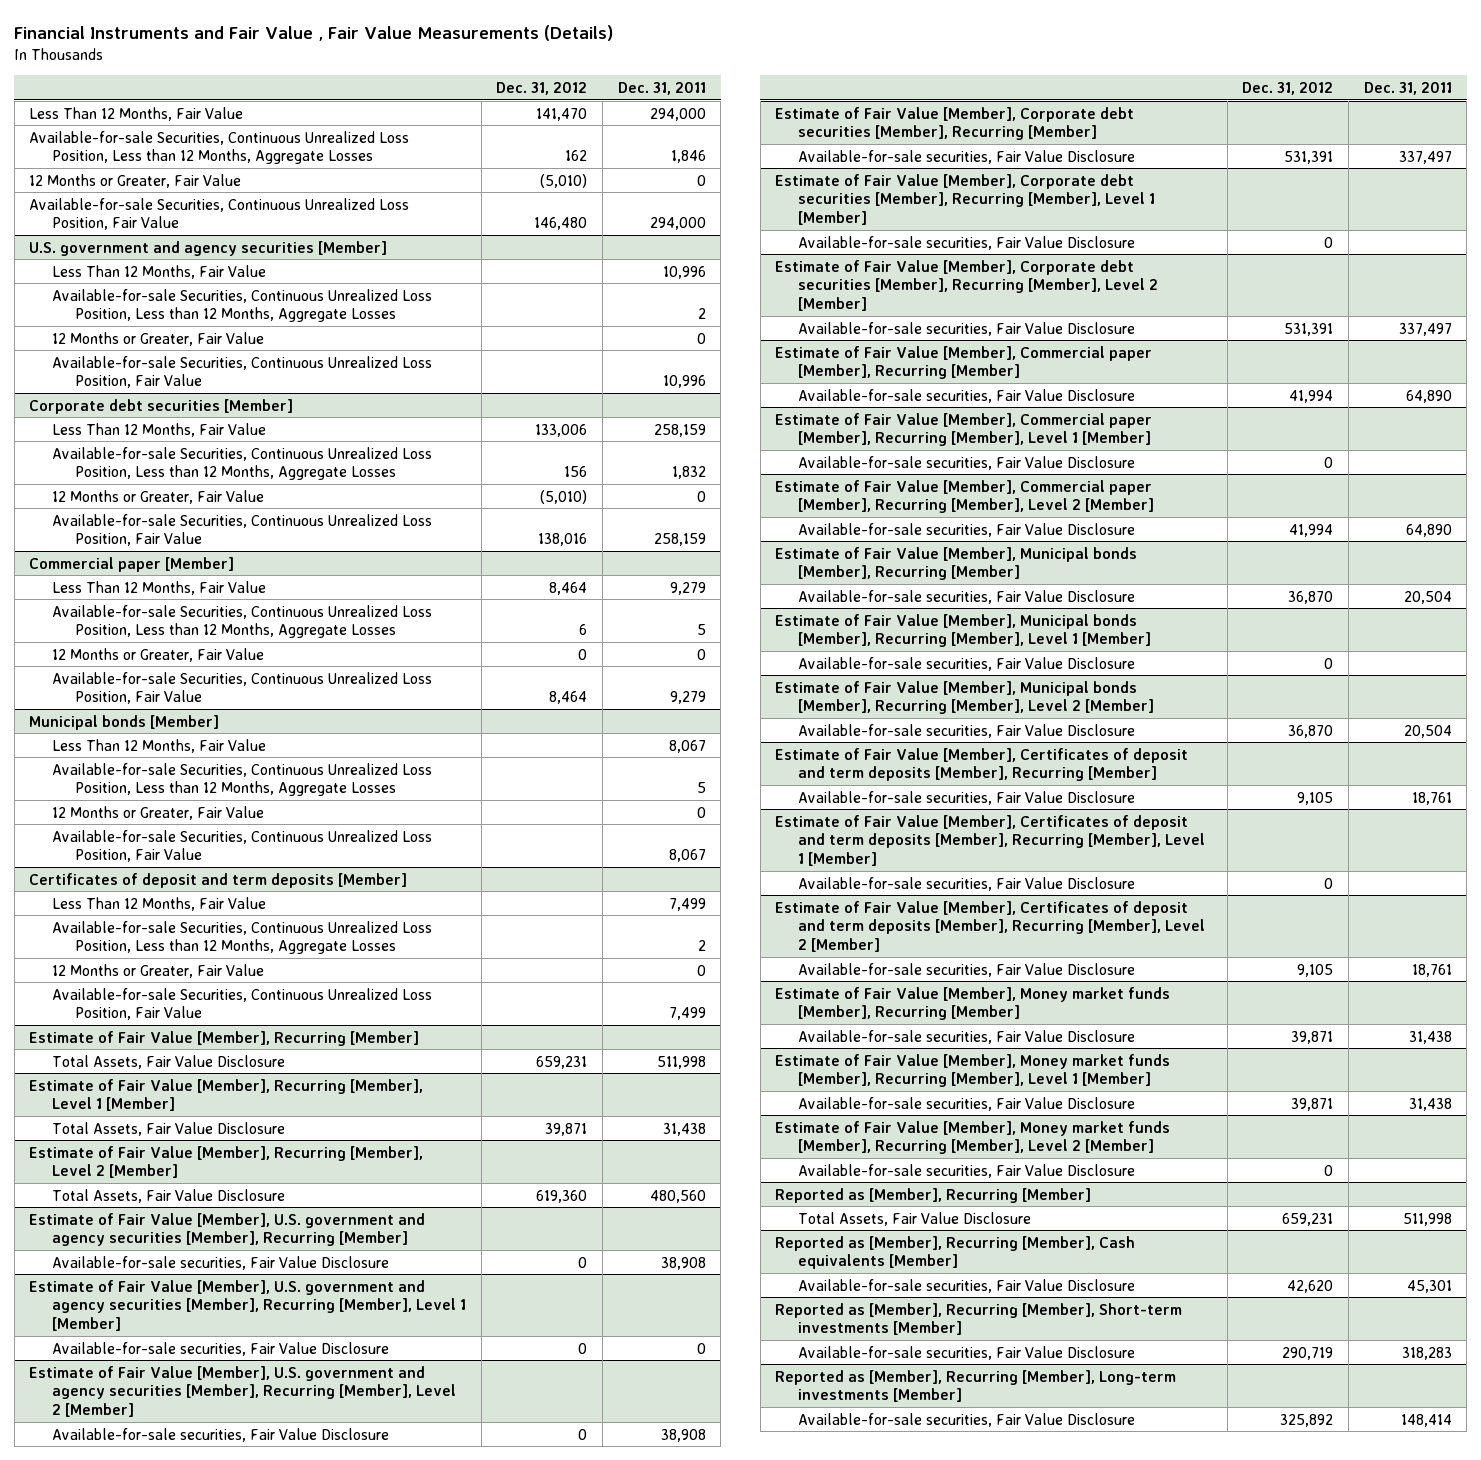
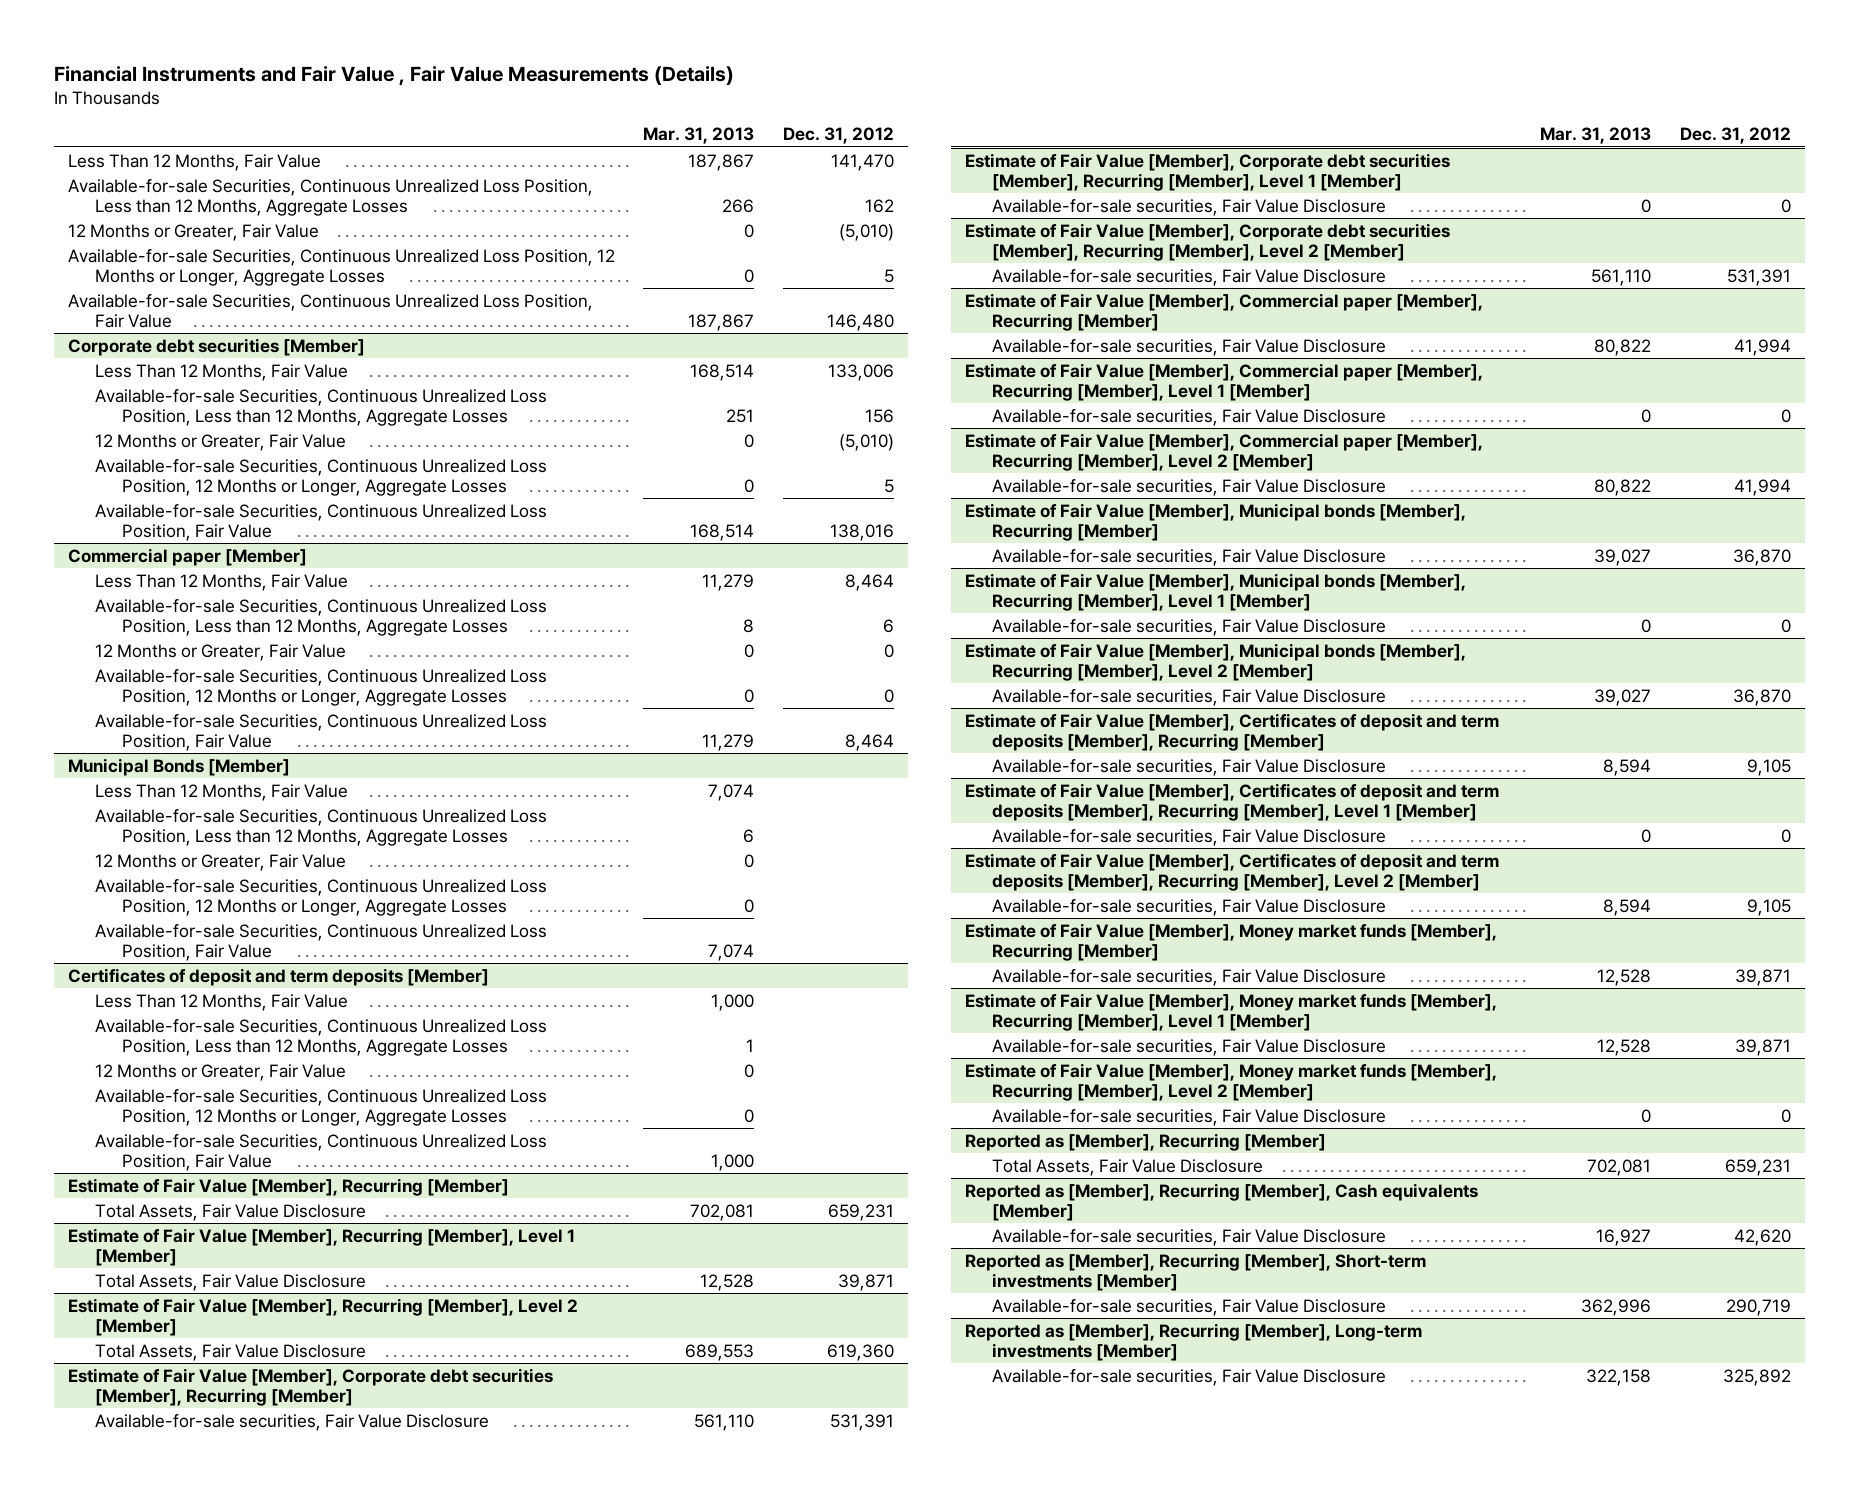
- | Dec. 31, 2012 | Dec. 31, 2011
+ | Mar. 31, 2013 | Dec. 31, 2012
+ Available-for-sale Securities, Continuous Unrealized Loss Position, 12 Months or Longer, Aggregate Losses | 0 | 5
- U.S. government and agency securities [Member]
- Less Than 12 Months, Fair Value | | 10,996
- Available-for-sale Securities, Continuous Unrealized Loss Position, Less than 12 Months, Aggregate Losses | | 2
- 12 Months or Greater, Fair Value | | 0
- Available-for-sale Securities, Continuous Unrealized Loss Position, Fair Value | | 10,996
@ Corporate debt securities [Member]
+ Available-for-sale Securities, Continuous Unrealized Loss Position, 12 Months or Longer, Aggregate Losses | 0 | 5
@ Commercial paper [Member]
+ Available-for-sale Securities, Continuous Unrealized Loss Position, 12 Months or Longer, Aggregate Losses | 0 | 0
- Municipal bonds [Member]
+ Municipal Bonds [Member]
+ Available-for-sale Securities, Continuous Unrealized Loss Position, 12 Months or Longer, Aggregate Losses | 0 |
@ Certificates of deposit and term deposits [Member]
+ Available-for-sale Securities, Continuous Unrealized Loss Position, 12 Months or Longer, Aggregate Losses | 0 |
- Estimate of Fair Value [Member], U.S. government and agency securities [Member], Recurring [Member]
- Available-for-sale securities, Fair Value Disclosure | 0 | 38,908
- Estimate of Fair Value [Member], U.S. government and agency securities [Member], Recurring [Member], Level 1 [Member]
- Available-for-sale securities, Fair Value Disclosure | 0 | 0
- Estimate of Fair Value [Member], U.S. government and agency securities [Member], Recurring [Member], Level 2 [Member]
- Available-for-sale securities, Fair Value Disclosure | 0 | 38,908

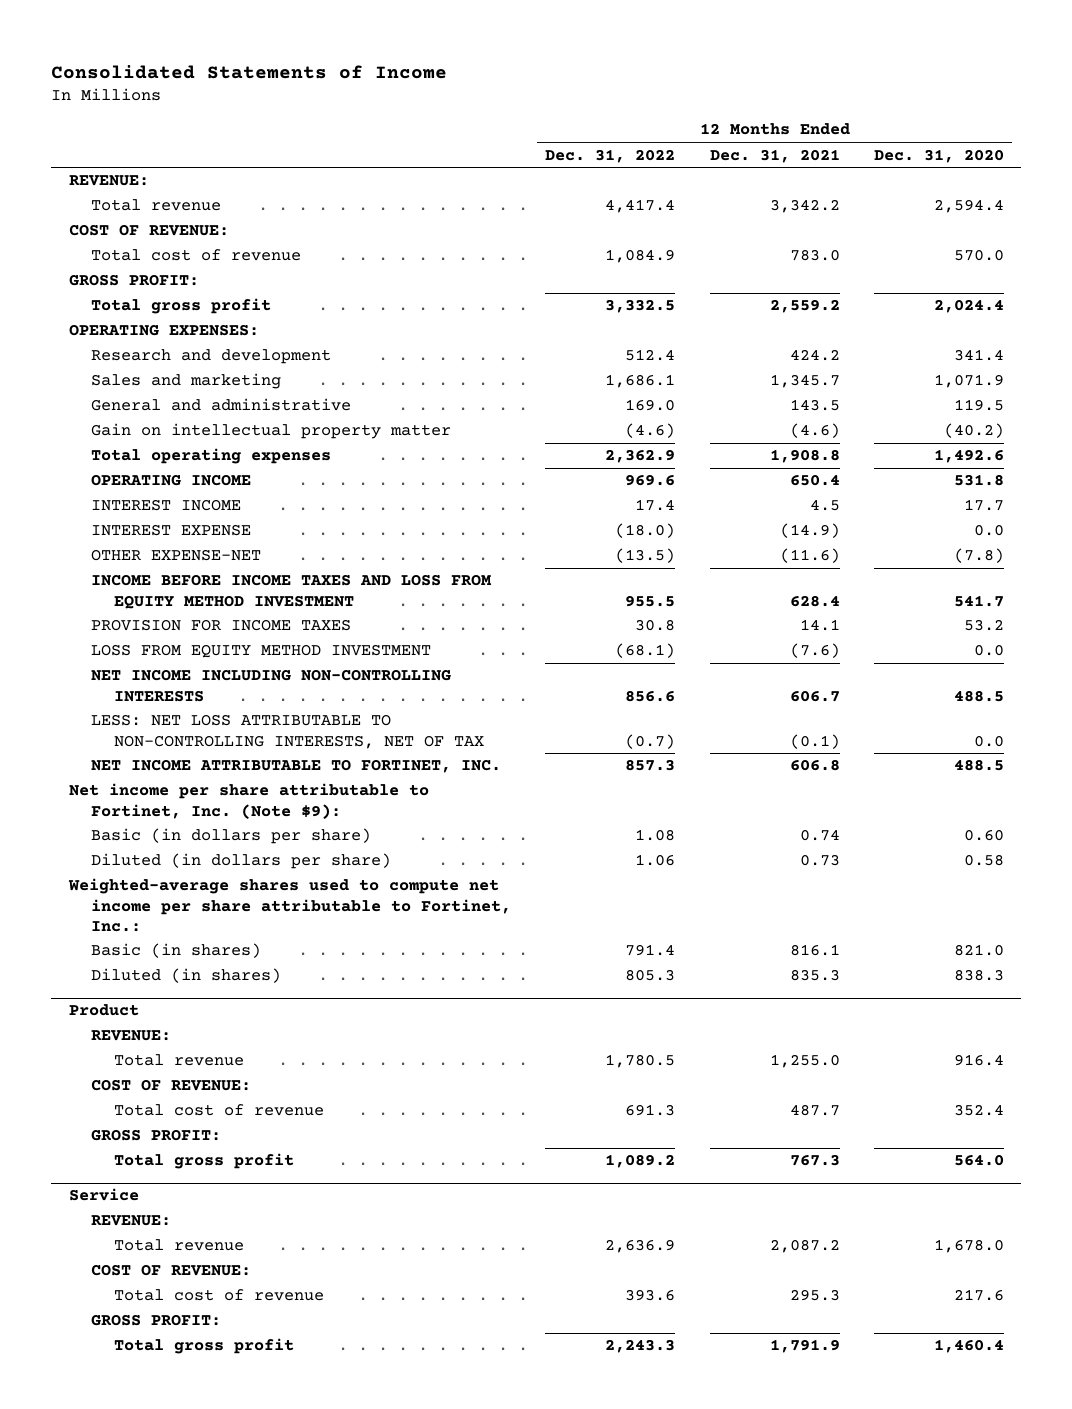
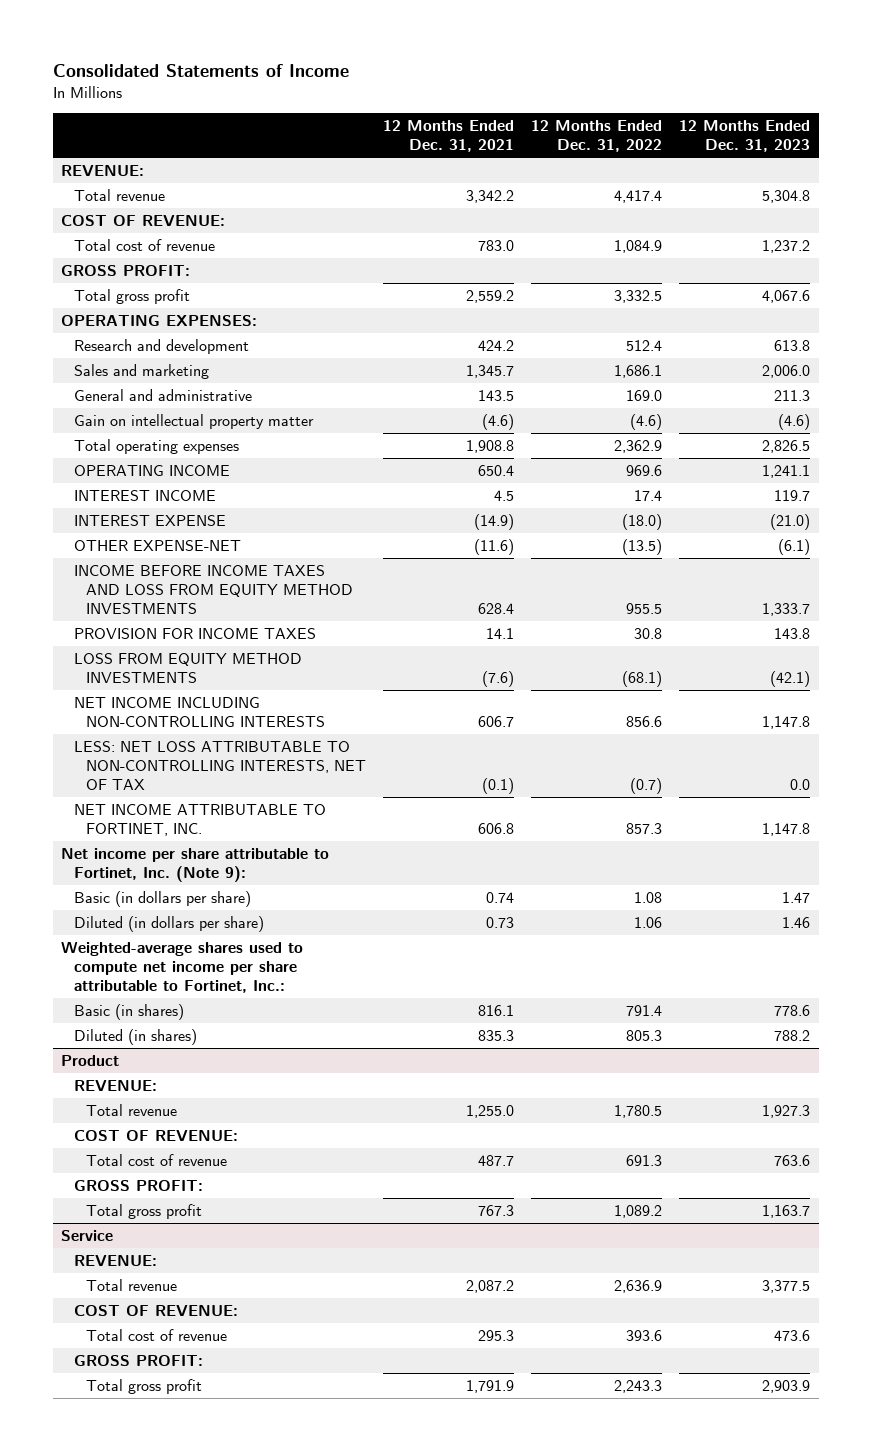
- | 12 Months Ended Dec. 31, 2022 | 12 Months Ended Dec. 31, 2021 | 12 Months Ended Dec. 31, 2020
+ | 12 Months Ended Dec. 31, 2021 | 12 Months Ended Dec. 31, 2022 | 12 Months Ended Dec. 31, 2023
- INCOME BEFORE INCOME TAXES AND LOSS FROM EQUITY METHOD INVESTMENT | 955.5 | 628.4 | 541.7
+ INCOME BEFORE INCOME TAXES AND LOSS FROM EQUITY METHOD INVESTMENTS | 628.4 | 955.5 | 1,333.7
- LOSS FROM EQUITY METHOD INVESTMENT | (68.1) | (7.6) | 0.0
+ LOSS FROM EQUITY METHOD INVESTMENTS | (7.6) | (68.1) | (42.1)
- Net income per share attributable to Fortinet, Inc. (Note $9):
+ Net income per share attributable to Fortinet, Inc. (Note 9):

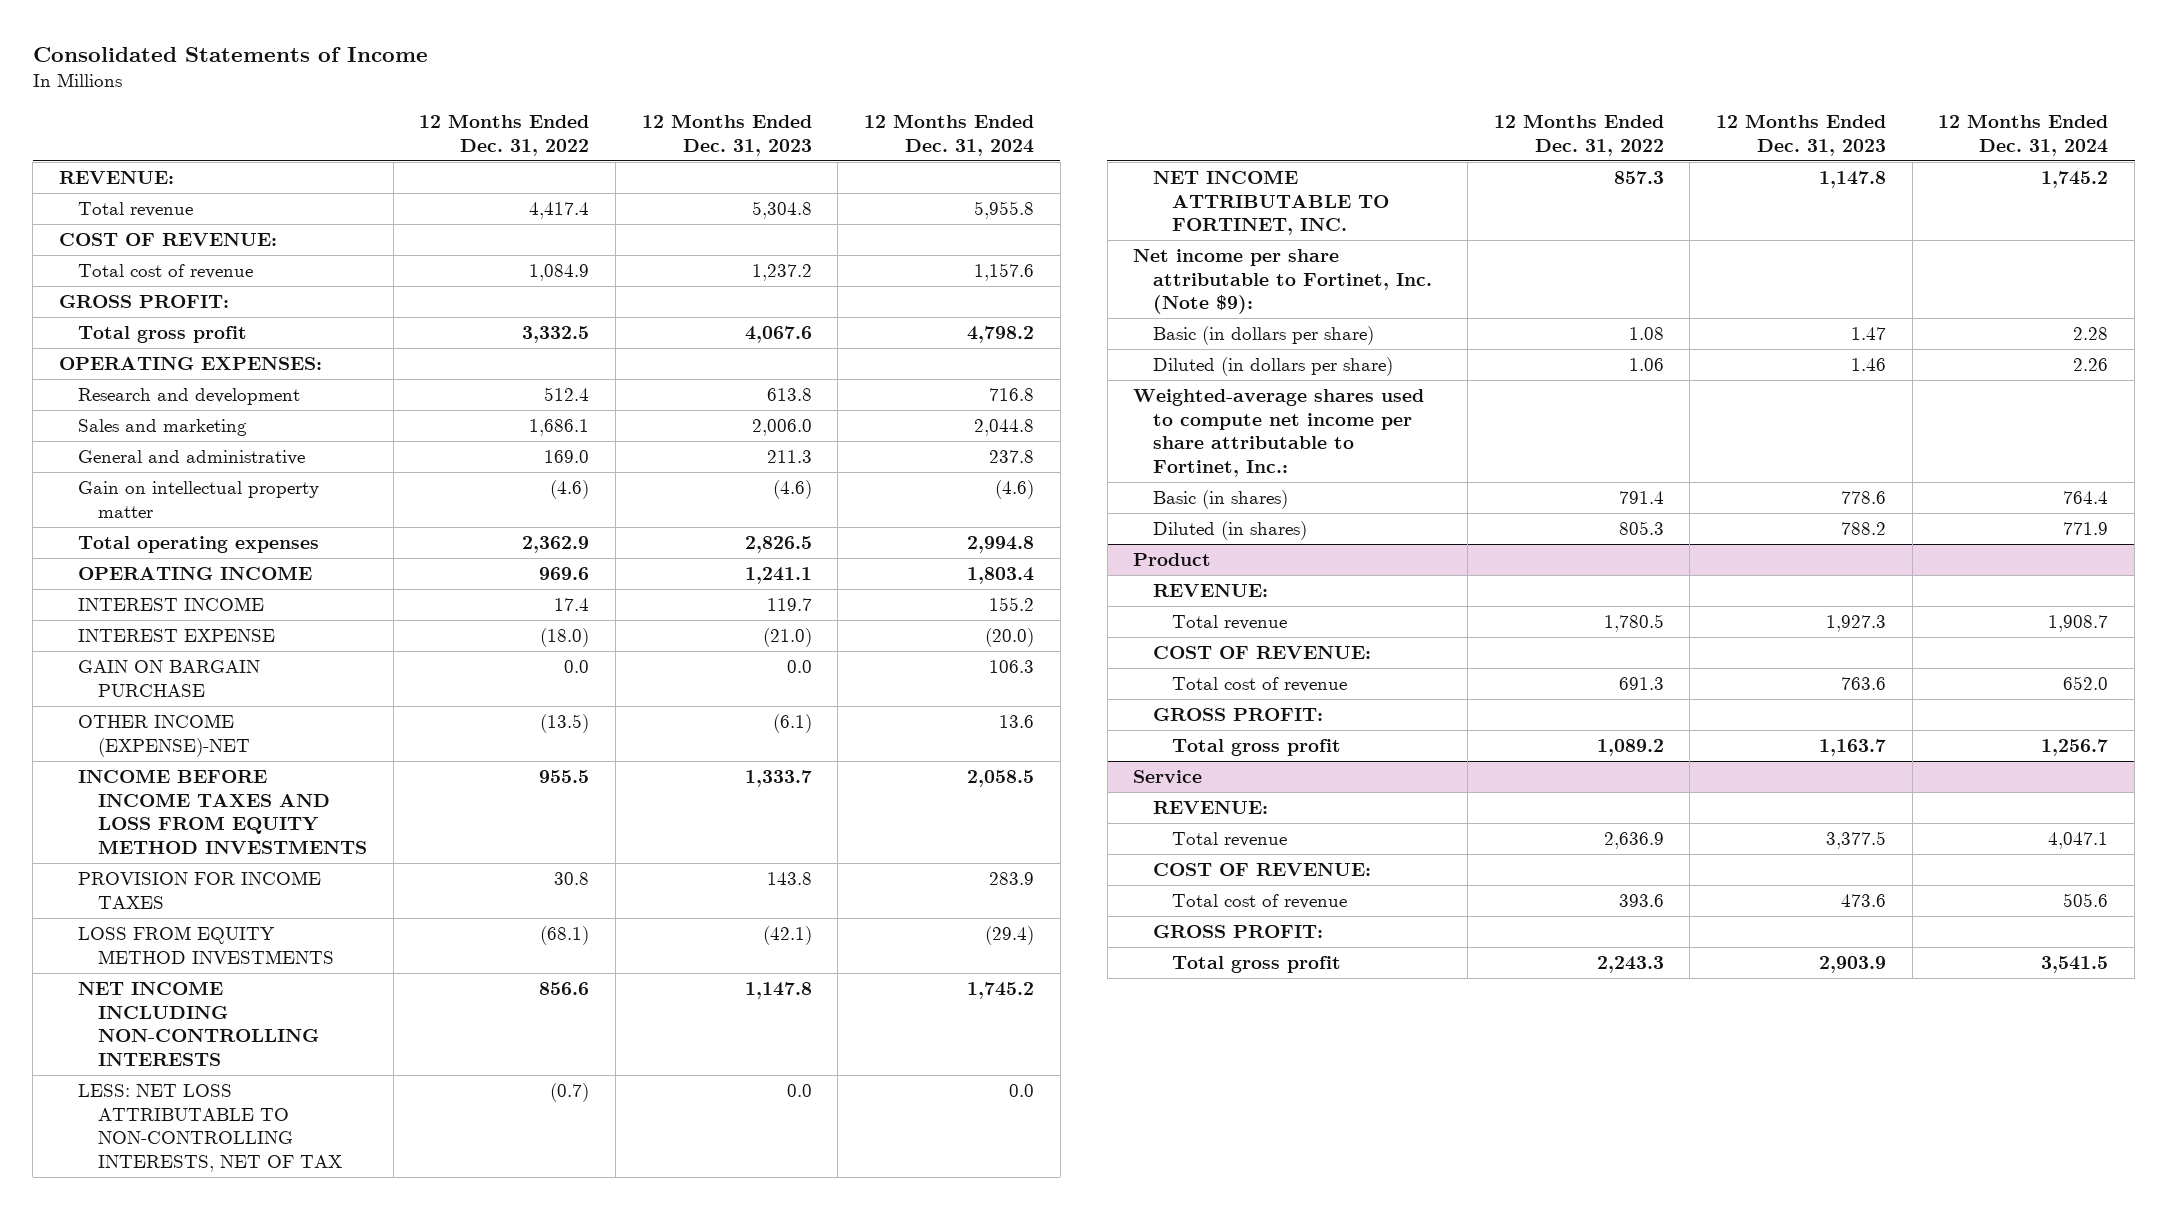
- | 12 Months Ended Dec. 31, 2021 | 12 Months Ended Dec. 31, 2022 | 12 Months Ended Dec. 31, 2023
+ | 12 Months Ended Dec. 31, 2022 | 12 Months Ended Dec. 31, 2023 | 12 Months Ended Dec. 31, 2024
- OTHER EXPENSE-NET | (11.6) | (13.5) | (6.1)
+ GAIN ON BARGAIN PURCHASE | 0.0 | 0.0 | 106.3
+ OTHER INCOME (EXPENSE)-NET | (13.5) | (6.1) | 13.6
- Net income per share attributable to Fortinet, Inc. (Note 9):
+ Net income per share attributable to Fortinet, Inc. (Note $9):

